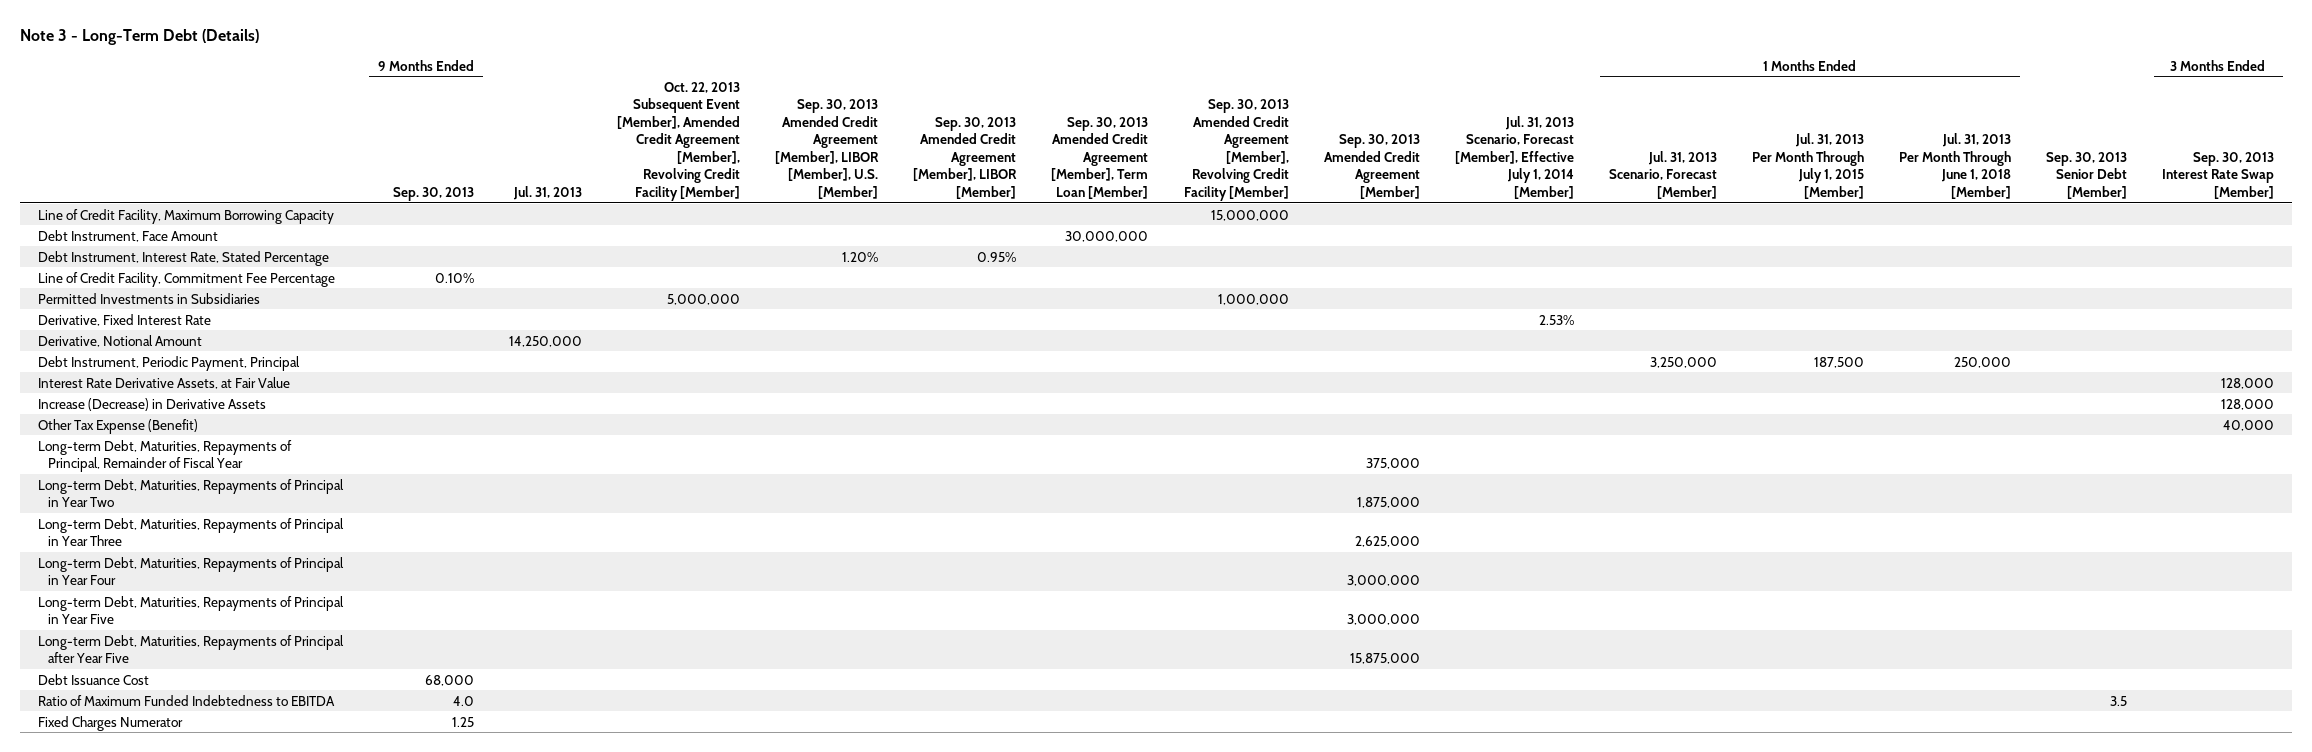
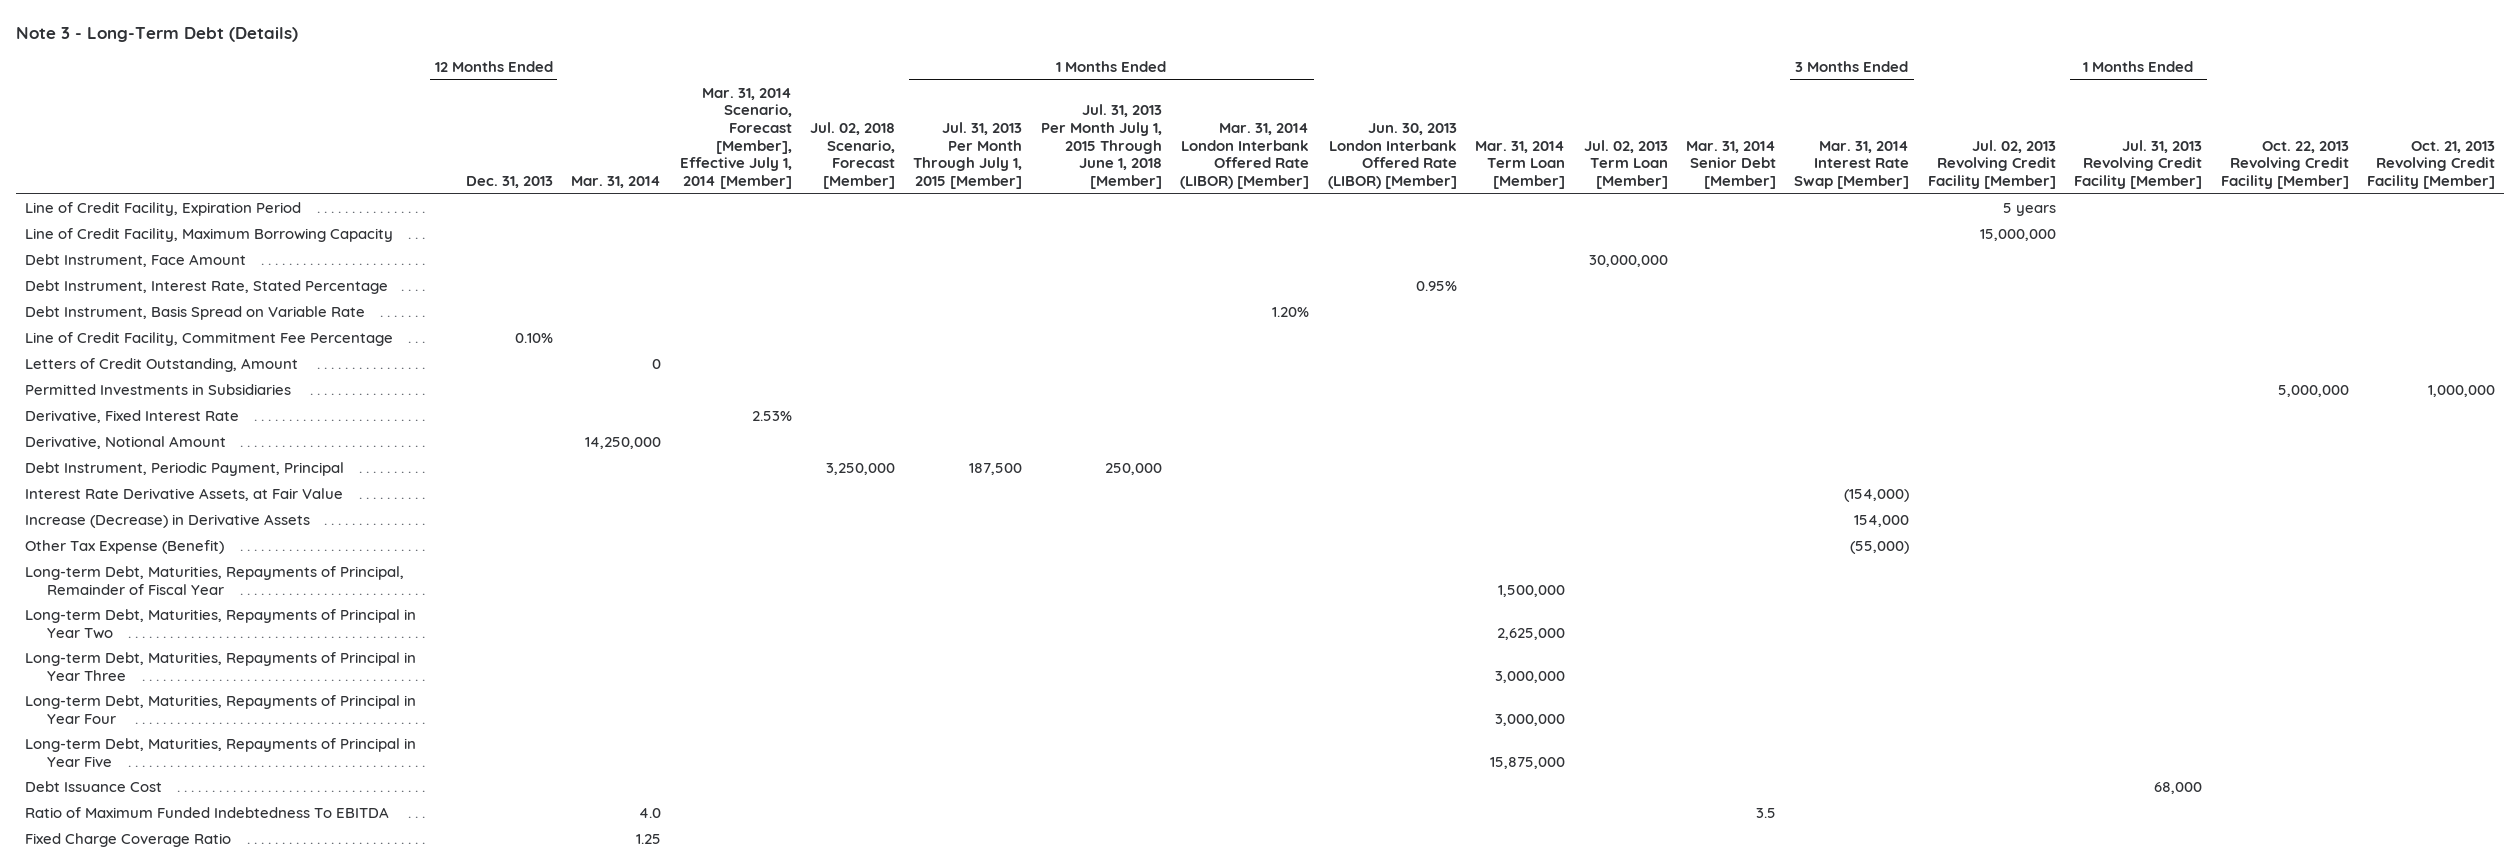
- | 9 Months Ended Sep. 30, 2013 | Jul. 31, 2013 | Oct. 22, 2013 Subsequent Event [Member], Amended Credit Agreement [Member], Revolving Credit Facility [Member] | Sep. 30, 2013 Amended Credit Agreement [Member], LIBOR [Member], U.S. [Member] | Sep. 30, 2013 Amended Credit Agreement [Member], LIBOR [Member] | Sep. 30, 2013 Amended Credit Agreement [Member], Term Loan [Member] | Sep. 30, 2013 Amended Credit Agreement [Member], Revolving Credit Facility [Member] | Sep. 30, 2013 Amended Credit Agreement [Member] | Jul. 31, 2013 Scenario, Forecast [Member], Effective July 1, 2014 [Member] | 1 Months Ended Jul. 31, 2013 Scenario, Forecast [Member] | 1 Months Ended Jul. 31, 2013 Per Month Through July 1, 2015 [Member] | 1 Months Ended Jul. 31, 2013 Per Month Through June 1, 2018 [Member] | Sep. 30, 2013 Senior Debt [Member] | 3 Months Ended Sep. 30, 2013 Interest Rate Swap [Member]
+ | 12 Months Ended Dec. 31, 2013 | Mar. 31, 2014 | Mar. 31, 2014 Scenario, Forecast [Member], Effective July 1, 2014 [Member] | Jul. 02, 2018 Scenario, Forecast [Member] | 1 Months Ended Jul. 31, 2013 Per Month Through July 1, 2015 [Member] | 1 Months Ended Jul. 31, 2013 Per Month July 1, 2015 Through June 1, 2018 [Member] | 1 Months Ended Mar. 31, 2014 London Interbank Offered Rate (LIBOR) [Member] | Jun. 30, 2013 London Interbank Offered Rate (LIBOR) [Member] | Mar. 31, 2014 Term Loan [Member] | Jul. 02, 2013 Term Loan [Member] | Mar. 31, 2014 Senior Debt [Member] | 3 Months Ended Mar. 31, 2014 Interest Rate Swap [Member] | Jul. 02, 2013 Revolving Credit Facility [Member] | 1 Months Ended Jul. 31, 2013 Revolving Credit Facility [Member] | Oct. 22, 2013 Revolving Credit Facility [Member] | Oct. 21, 2013 Revolving Credit Facility [Member]
+ Line of Credit Facility, Expiration Period | | | | | | | | | | | | | 5 years | | |
+ Debt Instrument, Basis Spread on Variable Rate | | | | | | | 1.20% | | | | | | | | |
+ Letters of Credit Outstanding, Amount | | 0 | | | | | | | | | | | | | |
- Long-term Debt, Maturities, Repayments of Principal after Year Five | | | | | | | | 15,875,000 | | | | | |
- Ratio of Maximum Funded Indebtedness to EBITDA | 4.0 | | | | | | | | | | | | 3.5 |
- Fixed Charges Numerator | 1.25 | | | | | | | | | | | | |
+ Ratio of Maximum Funded Indebtedness To EBITDA | | 4.0 | | | | | | | | | 3.5 | | | | |
+ Fixed Charge Coverage Ratio | | 1.25 | | | | | | | | | | | | | |

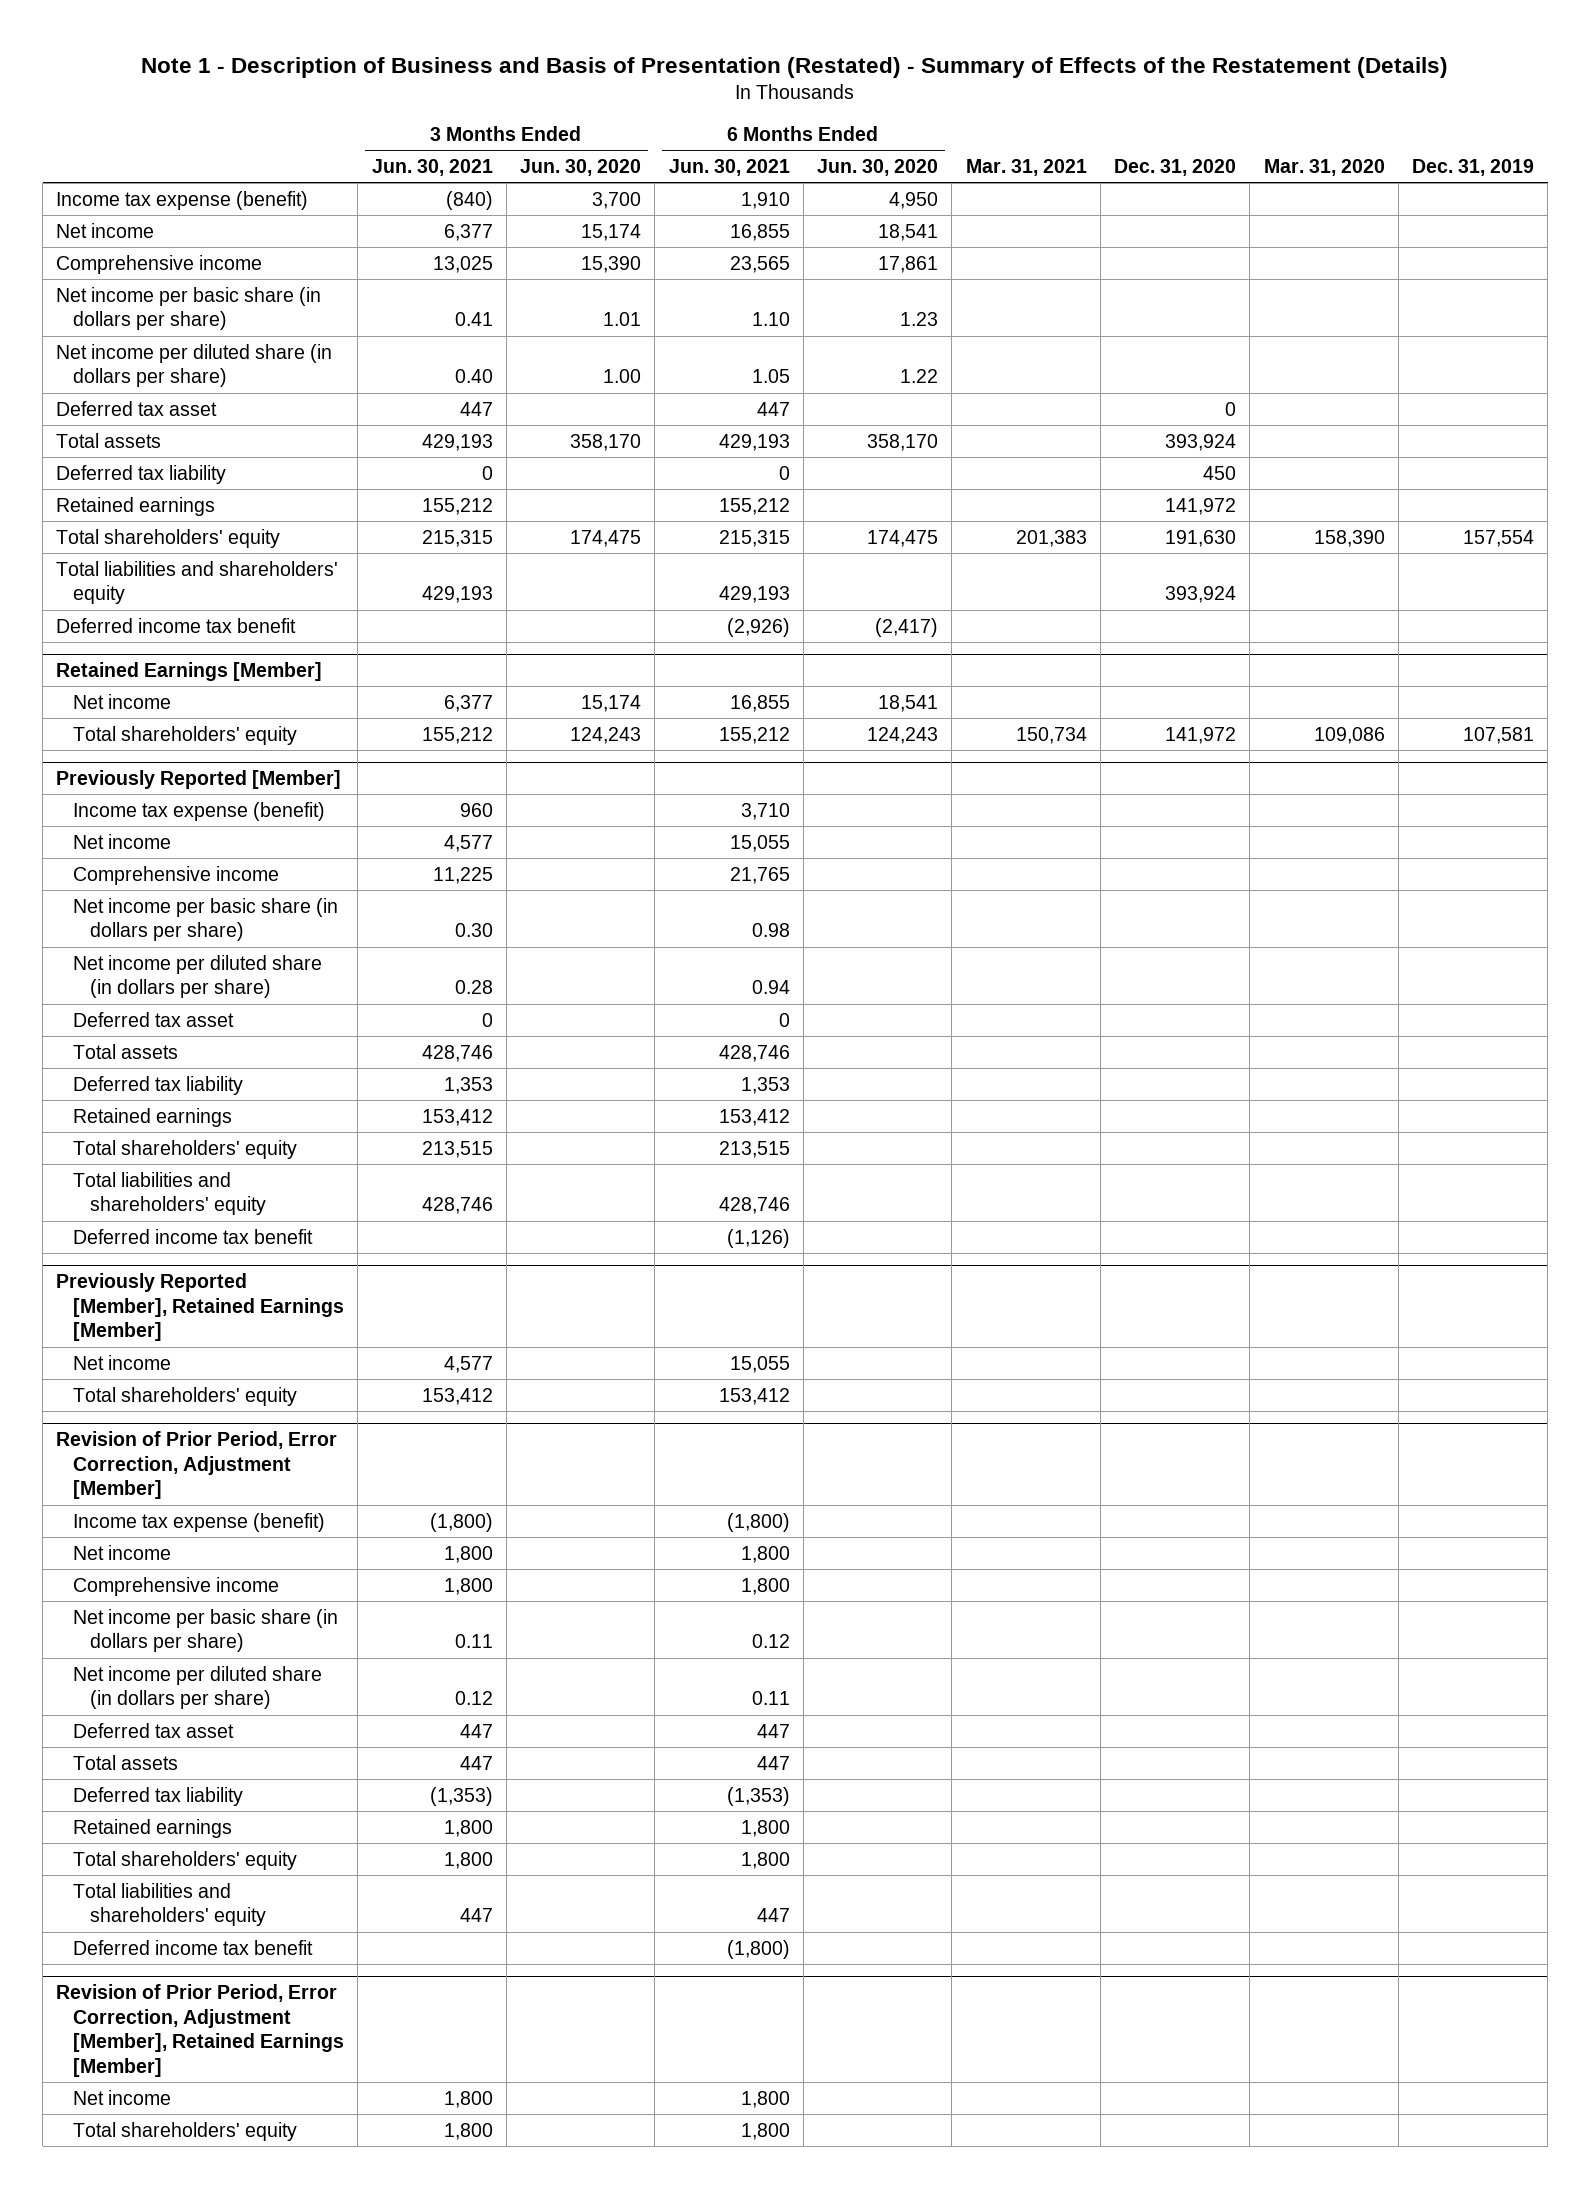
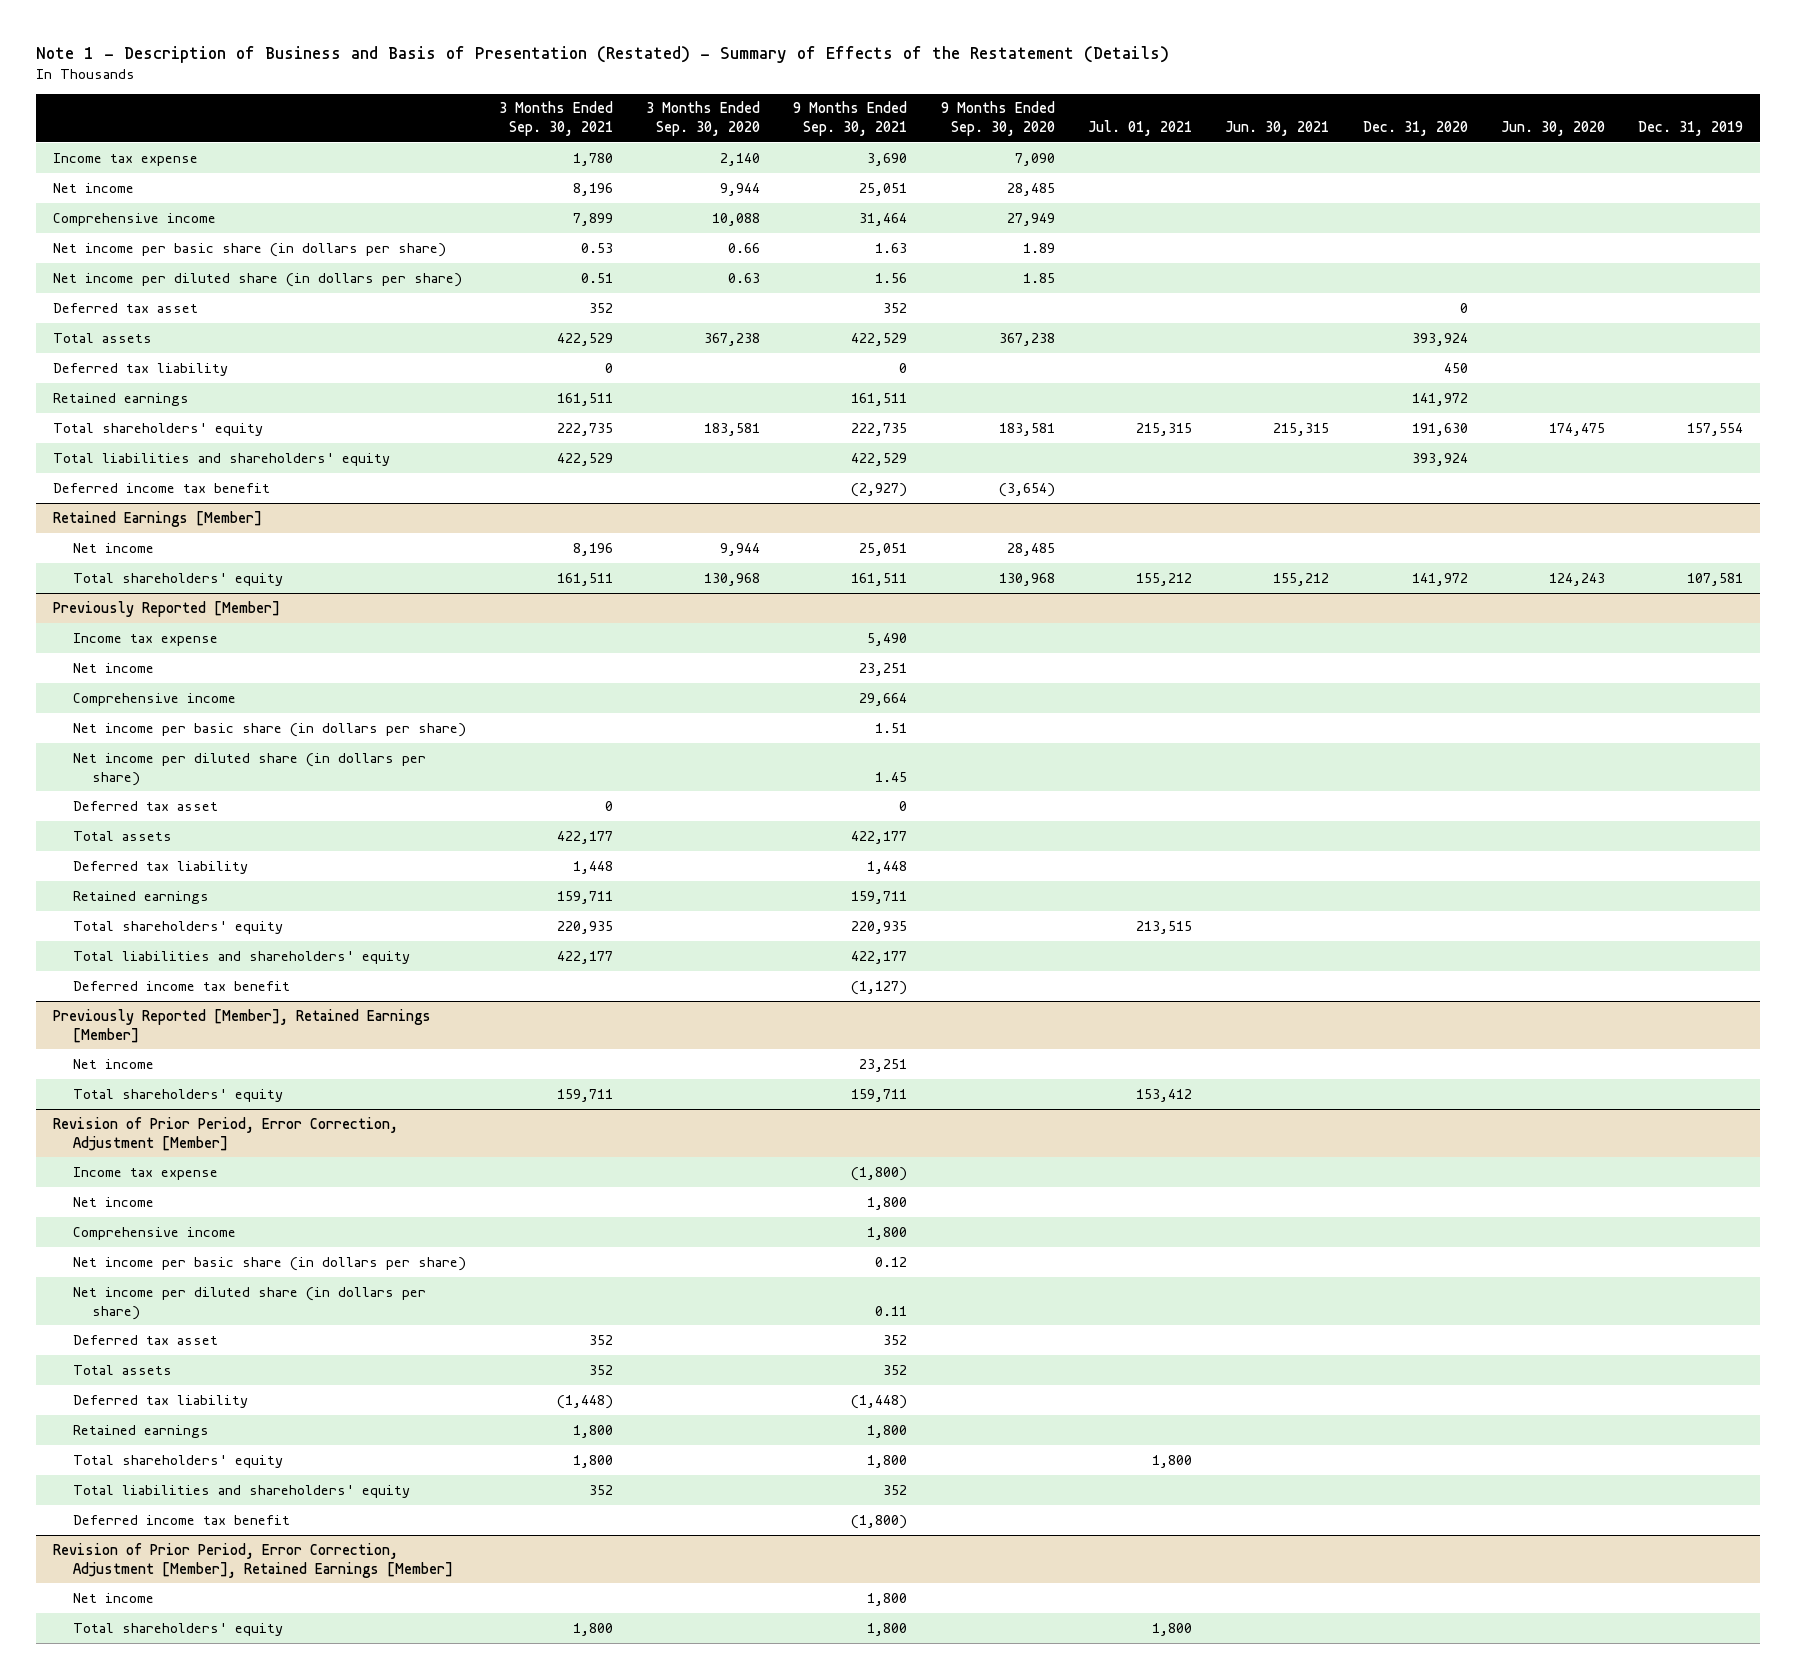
- | 3 Months Ended Jun. 30, 2021 | 3 Months Ended Jun. 30, 2020 | 6 Months Ended Jun. 30, 2021 | 6 Months Ended Jun. 30, 2020 | Mar. 31, 2021 | Dec. 31, 2020 | Mar. 31, 2020 | Dec. 31, 2019
+ | 3 Months Ended Sep. 30, 2021 | 3 Months Ended Sep. 30, 2020 | 9 Months Ended Sep. 30, 2021 | 9 Months Ended Sep. 30, 2020 | Jul. 01, 2021 | Jun. 30, 2021 | Dec. 31, 2020 | Jun. 30, 2020 | Dec. 31, 2019
- Income tax expense (benefit) | (840) | 3,700 | 1,910 | 4,950 | | | |
+ Income tax expense | 1,780 | 2,140 | 3,690 | 7,090 | | | | |
@ Previously Reported [Member]
- Income tax expense (benefit) | 960 | | 3,710 | | | | |
+ Income tax expense | | | 5,490 | | | | | |
@ Revision of Prior Period, Error Correction, Adjustment [Member]
- Income tax expense (benefit) | (1,800) | | (1,800) | | | | |
+ Income tax expense | | | (1,800) | | | | | |

